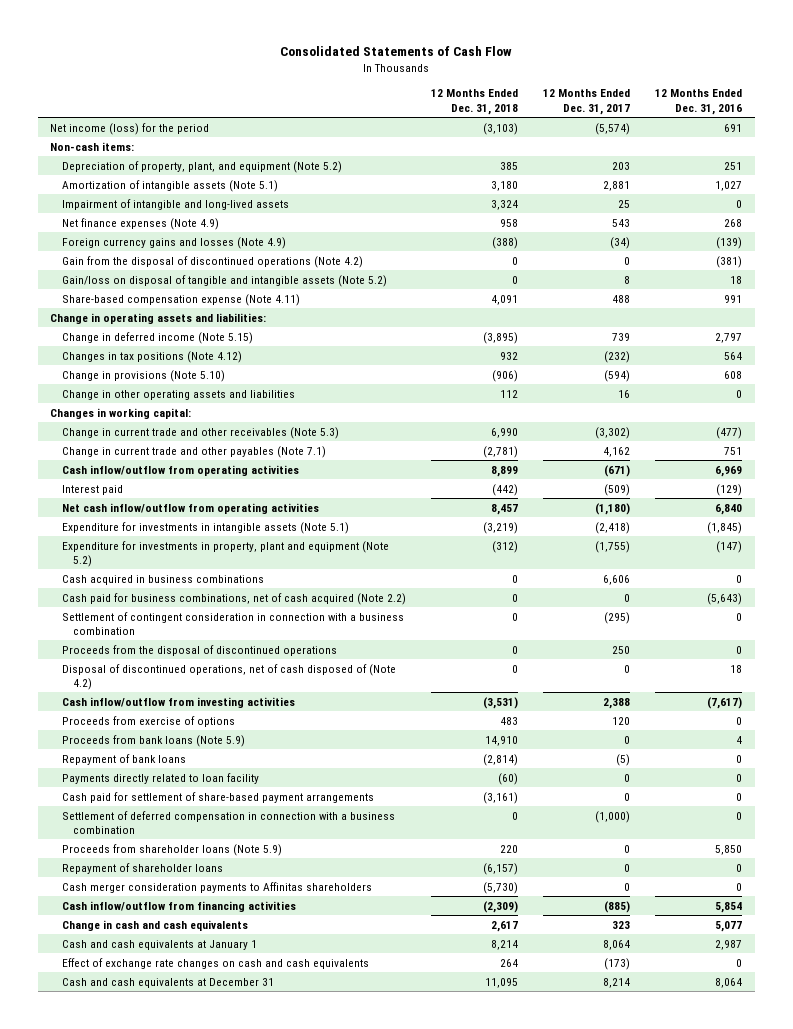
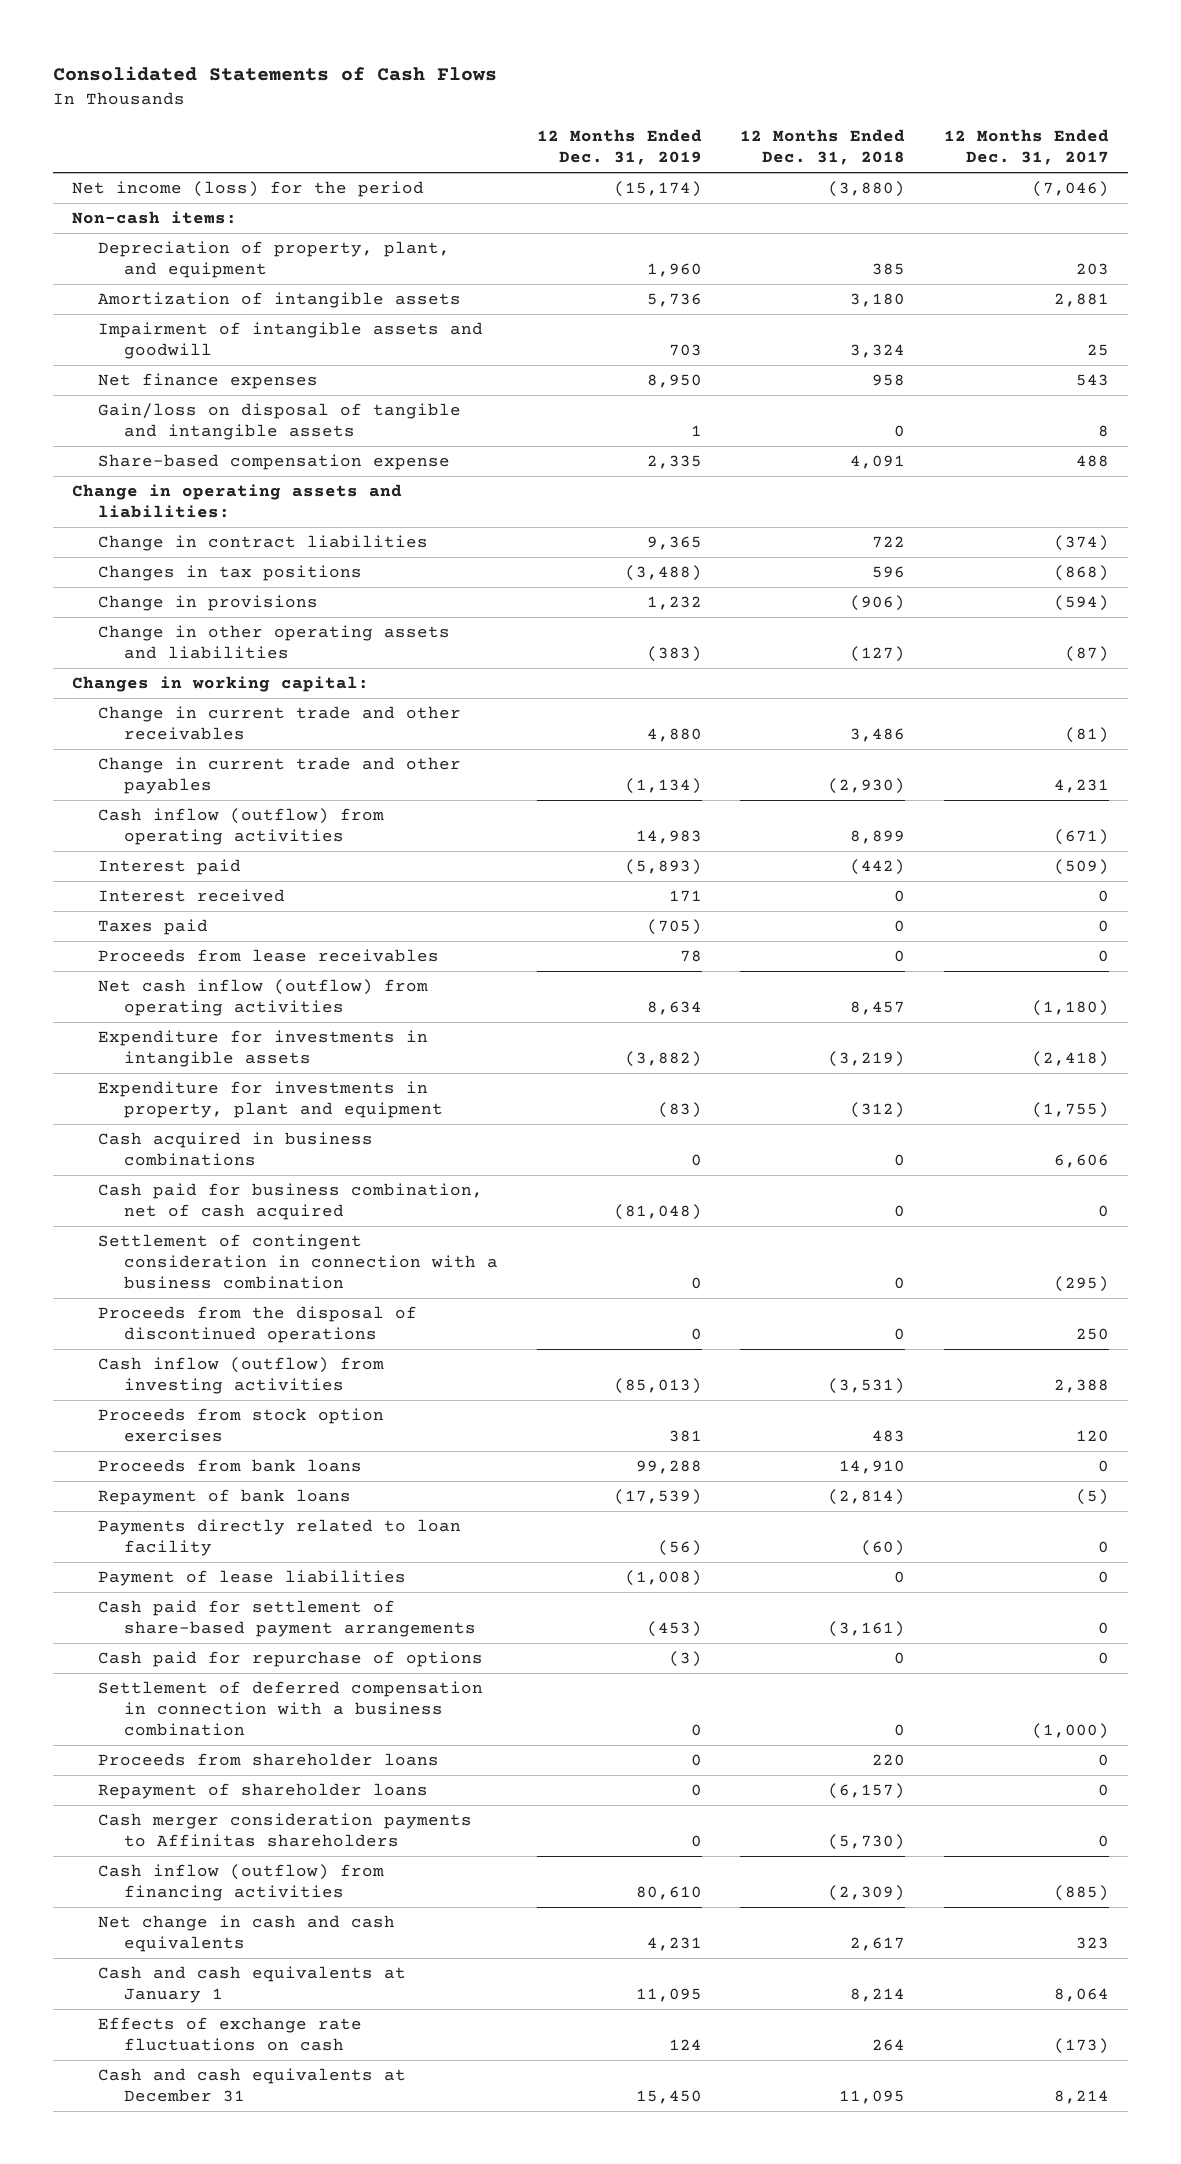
- Consolidated Statements of Cash Flow
+ Consolidated Statements of Cash Flows
- | 12 Months Ended Dec. 31, 2018 | 12 Months Ended Dec. 31, 2017 | 12 Months Ended Dec. 31, 2016
+ | 12 Months Ended Dec. 31, 2019 | 12 Months Ended Dec. 31, 2018 | 12 Months Ended Dec. 31, 2017
- Net income (loss) for the period | (3,103) | (5,574) | 691
+ Net income (loss) for the period | (15,174) | (3,880) | (7,046)
- Depreciation of property, plant, and equipment (Note 5.2) | 385 | 203 | 251
- Amortization of intangible assets (Note 5.1) | 3,180 | 2,881 | 1,027
- Impairment of intangible and long-lived assets | 3,324 | 25 | 0
- Net finance expenses (Note 4.9) | 958 | 543 | 268
- Foreign currency gains and losses (Note 4.9) | (388) | (34) | (139)
- Gain from the disposal of discontinued operations (Note 4.2) | 0 | 0 | (381)
- Gain/loss on disposal of tangible and intangible assets (Note 5.2) | 0 | 8 | 18
- Share-based compensation expense (Note 4.11) | 4,091 | 488 | 991
+ Depreciation of property, plant, and equipment | 1,960 | 385 | 203
+ Amortization of intangible assets | 5,736 | 3,180 | 2,881
+ Impairment of intangible assets and goodwill | 703 | 3,324 | 25
+ Net finance expenses | 8,950 | 958 | 543
+ Gain/loss on disposal of tangible and intangible assets | 1 | 0 | 8
+ Share-based compensation expense | 2,335 | 4,091 | 488
- Change in deferred income (Note 5.15) | (3,895) | 739 | 2,797
- Changes in tax positions (Note 4.12) | 932 | (232) | 564
- Change in provisions (Note 5.10) | (906) | (594) | 608
- Change in other operating assets and liabilities | 112 | 16 | 0
+ Change in contract liabilities | 9,365 | 722 | (374)
+ Changes in tax positions | (3,488) | 596 | (868)
+ Change in provisions | 1,232 | (906) | (594)
+ Change in other operating assets and liabilities | (383) | (127) | (87)
- Change in current trade and other receivables (Note 5.3) | 6,990 | (3,302) | (477)
- Change in current trade and other payables (Note 7.1) | (2,781) | 4,162 | 751
- Cash inflow/outflow from operating activities | 8,899 | (671) | 6,969
+ Change in current trade and other receivables | 4,880 | 3,486 | (81)
+ Change in current trade and other payables | (1,134) | (2,930) | 4,231
+ Cash inflow (outflow) from operating activities | 14,983 | 8,899 | (671)
- Net cash inflow/outflow from operating activities | 8,457 | (1,180) | 6,840
- Expenditure for investments in intangible assets (Note 5.1) | (3,219) | (2,418) | (1,845)
- Expenditure for investments in property, plant and equipment (Note 5.2) | (312) | (1,755) | (147)
+ Interest received | 171 | 0 | 0
+ Taxes paid | (705) | 0 | 0
+ Proceeds from lease receivables | 78 | 0 | 0
+ Net cash inflow (outflow) from operating activities | 8,634 | 8,457 | (1,180)
+ Expenditure for investments in intangible assets | (3,882) | (3,219) | (2,418)
+ Expenditure for investments in property, plant and equipment | (83) | (312) | (1,755)
- Cash paid for business combinations, net of cash acquired (Note 2.2) | 0 | 0 | (5,643)
+ Cash paid for business combination, net of cash acquired | (81,048) | 0 | 0
- Disposal of discontinued operations, net of cash disposed of (Note 4.2) | 0 | 0 | 18
- Cash inflow/outflow from investing activities | (3,531) | 2,388 | (7,617)
- Proceeds from exercise of options | 483 | 120 | 0
- Proceeds from bank loans (Note 5.9) | 14,910 | 0 | 4
+ Cash inflow (outflow) from investing activities | (85,013) | (3,531) | 2,388
+ Proceeds from stock option exercises | 381 | 483 | 120
+ Proceeds from bank loans | 99,288 | 14,910 | 0
+ Payment of lease liabilities | (1,008) | 0 | 0
+ Cash paid for repurchase of options | (3) | 0 | 0
- Proceeds from shareholder loans (Note 5.9) | 220 | 0 | 5,850
+ Proceeds from shareholder loans | 0 | 220 | 0
- Cash inflow/outflow from financing activities | (2,309) | (885) | 5,854
- Change in cash and cash equivalents | 2,617 | 323 | 5,077
+ Cash inflow (outflow) from financing activities | 80,610 | (2,309) | (885)
+ Net change in cash and cash equivalents | 4,231 | 2,617 | 323
- Effect of exchange rate changes on cash and cash equivalents | 264 | (173) | 0
+ Effects of exchange rate fluctuations on cash | 124 | 264 | (173)

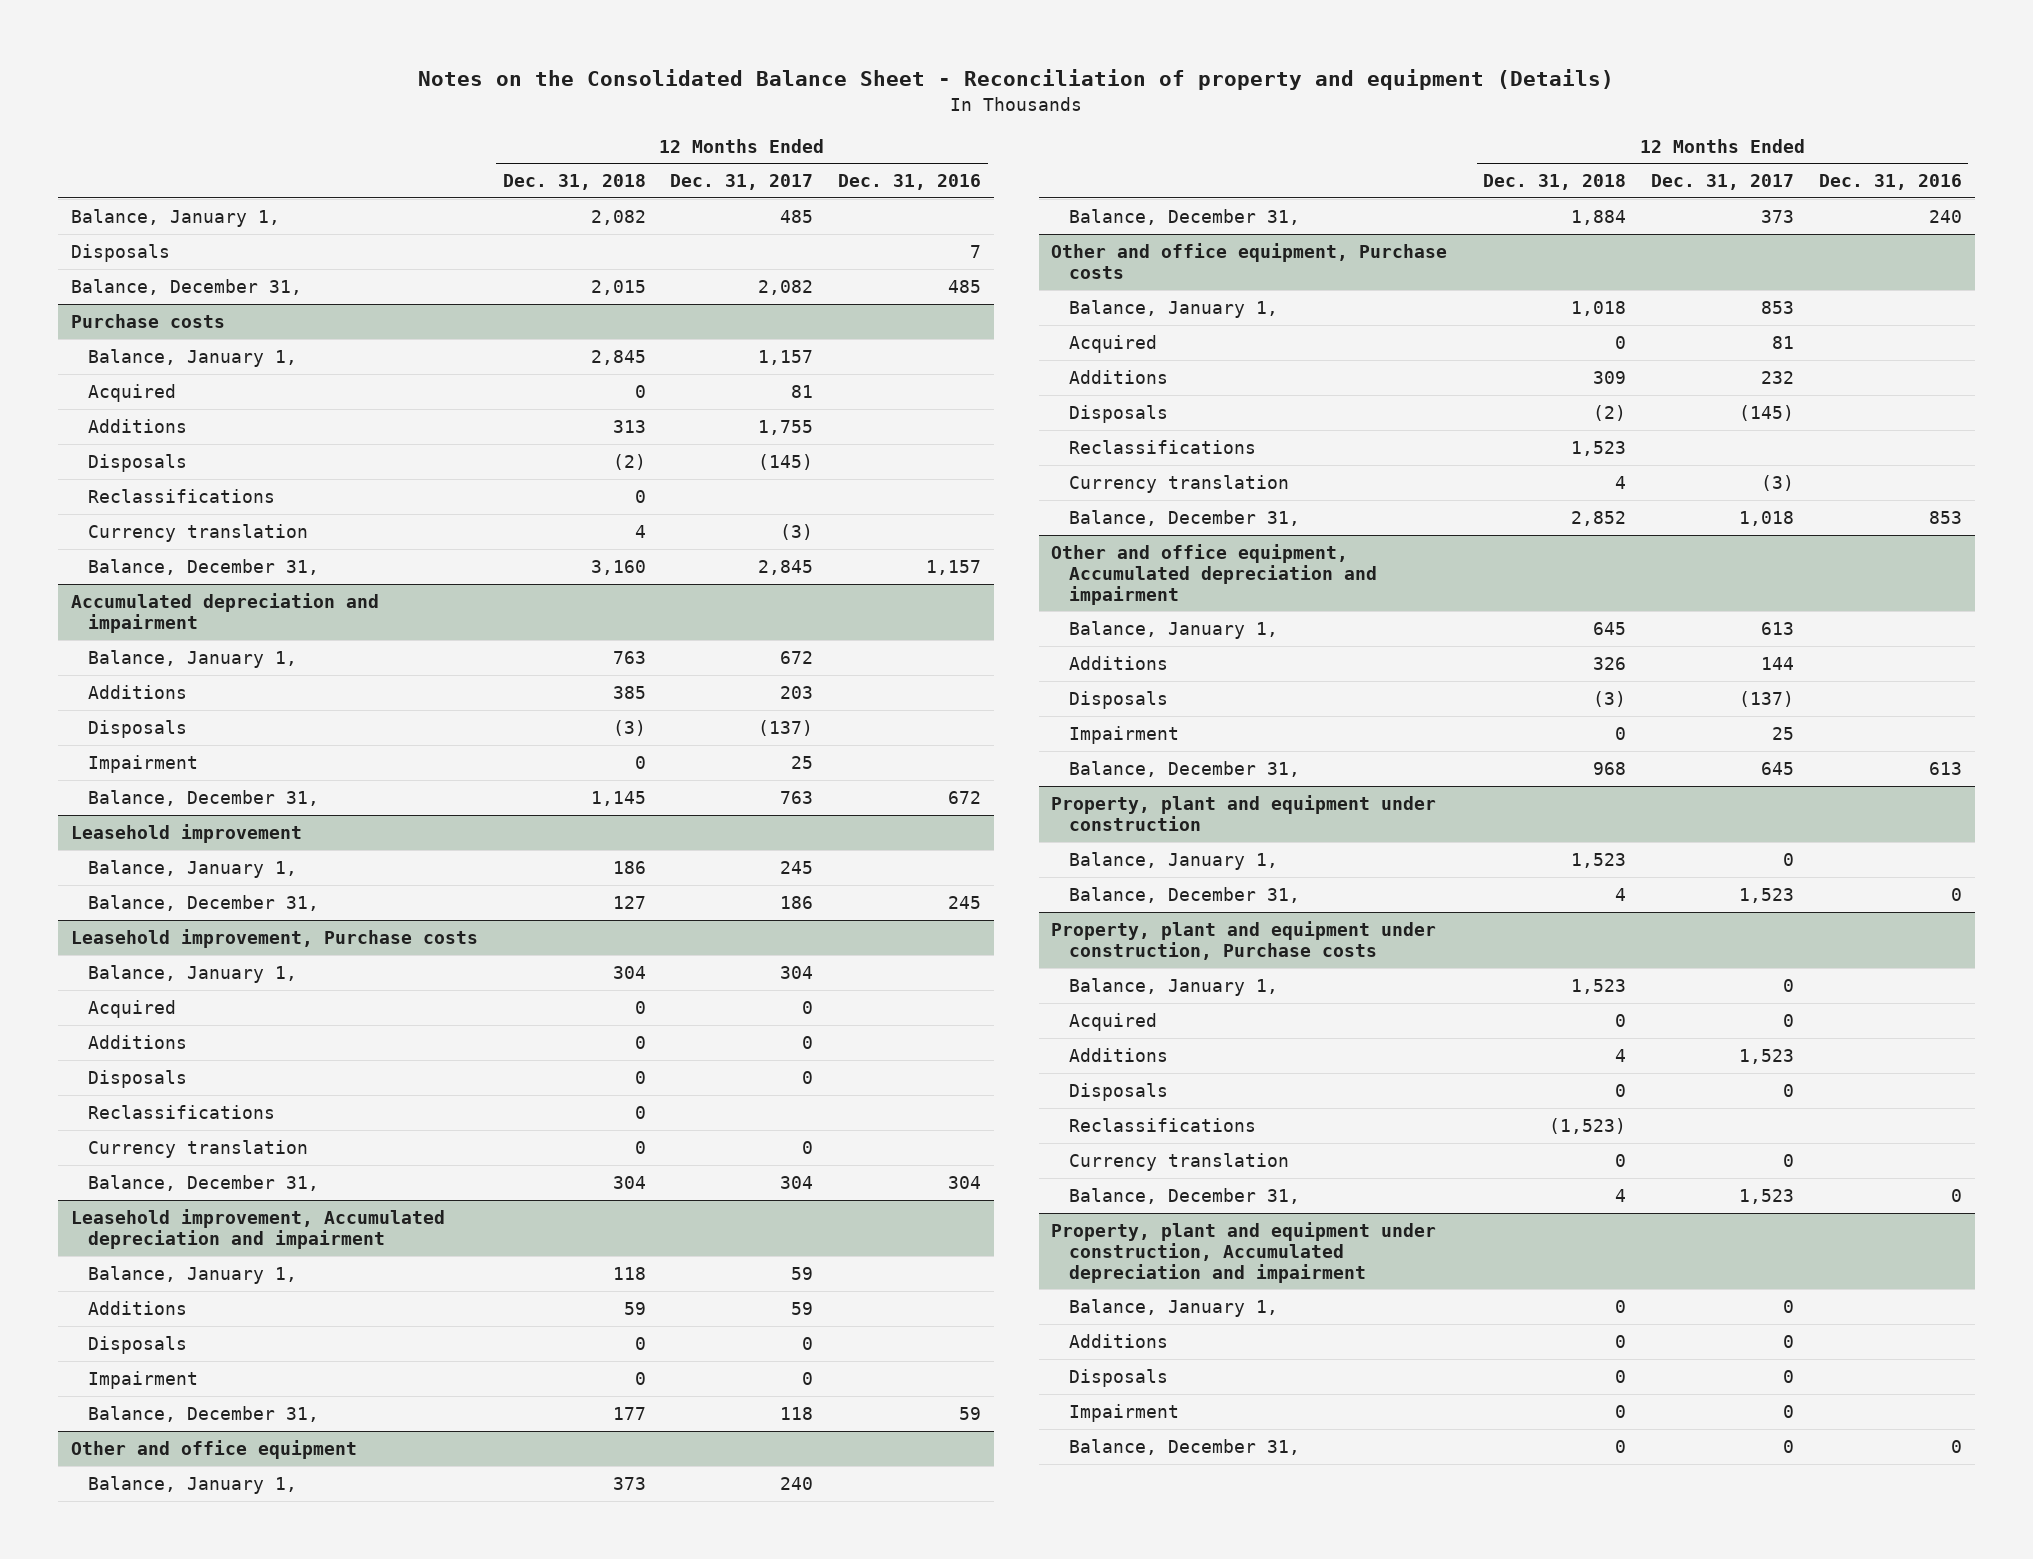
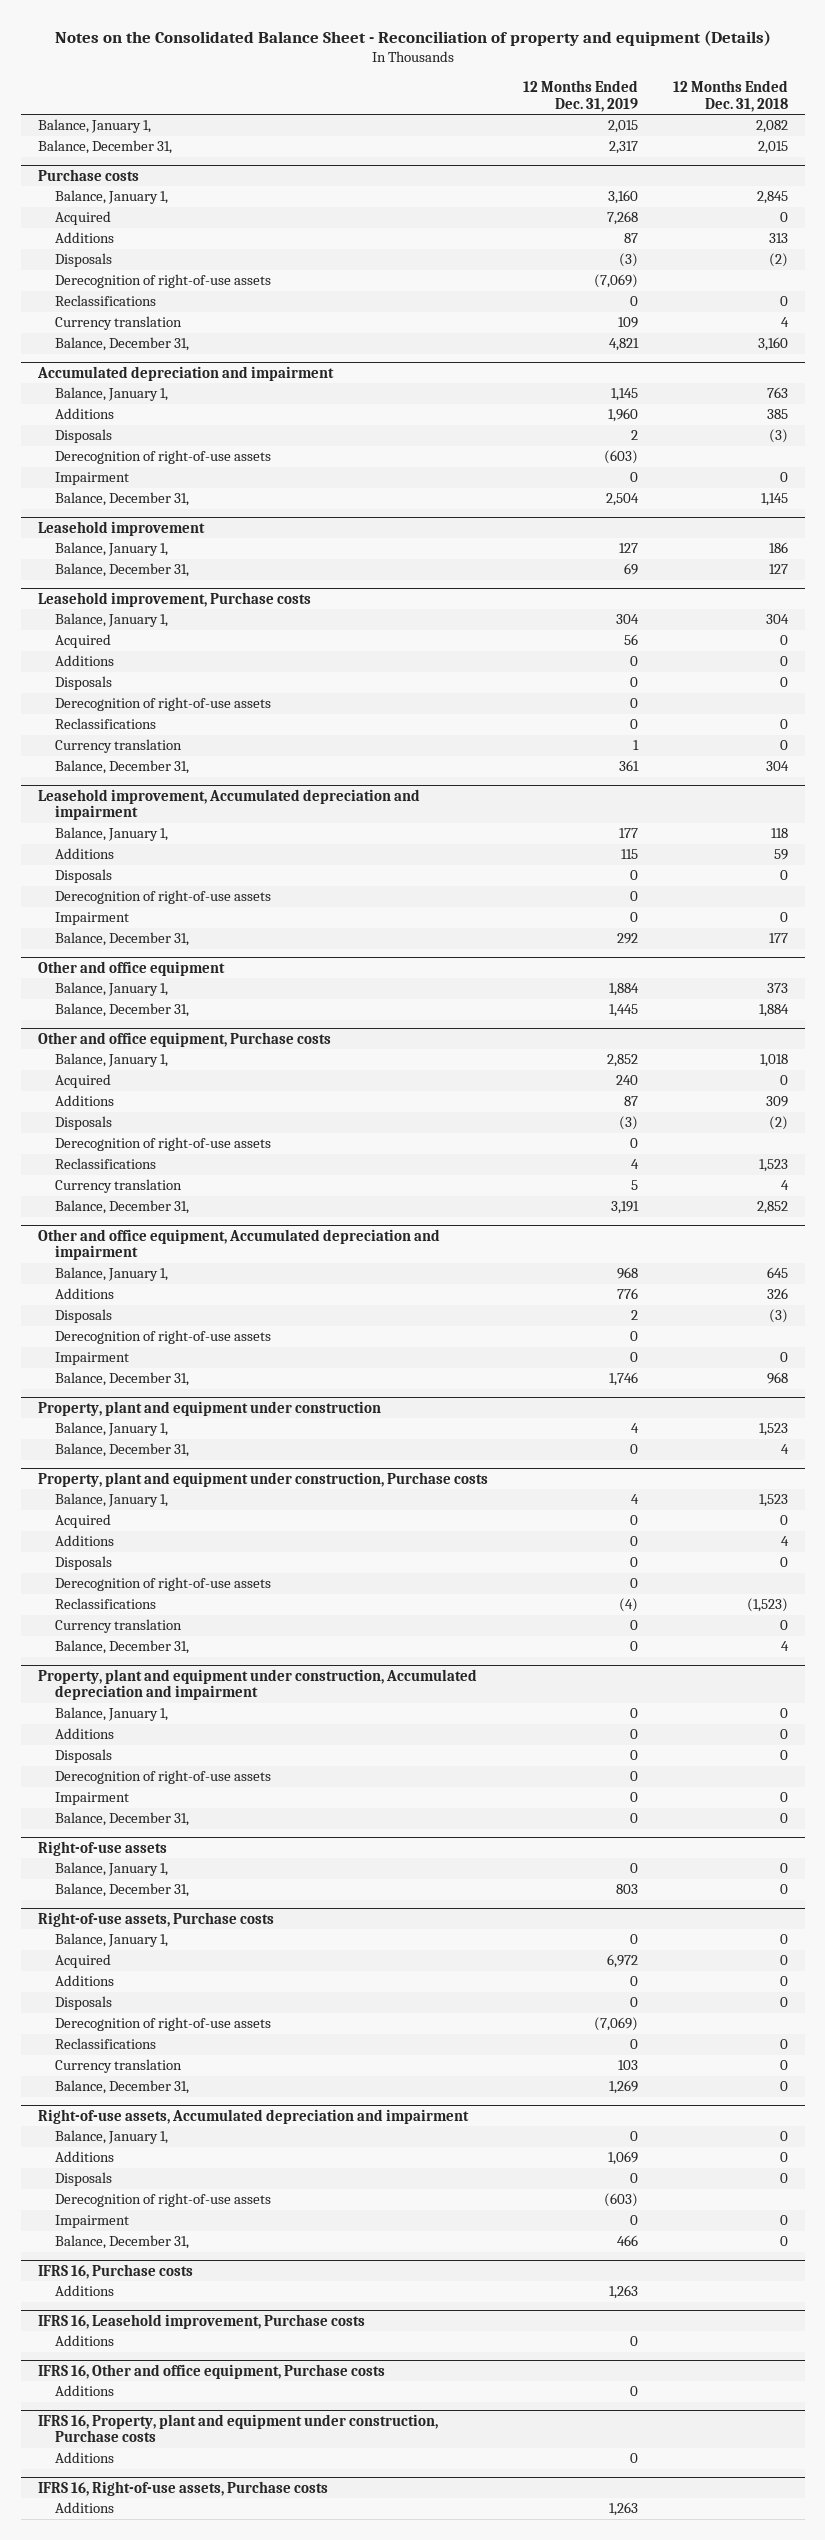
- | 12 Months Ended Dec. 31, 2018 | 12 Months Ended Dec. 31, 2017 | 12 Months Ended Dec. 31, 2016
+ | 12 Months Ended Dec. 31, 2019 | 12 Months Ended Dec. 31, 2018
- Disposals | | | 7
@ Purchase costs
+ Derecognition of right-of-use assets | (7,069) |
@ Accumulated depreciation and impairment
+ Derecognition of right-of-use assets | (603) |
@ Leasehold improvement, Purchase costs
+ Derecognition of right-of-use assets | 0 |
@ Leasehold improvement, Accumulated depreciation and impairment
+ Derecognition of right-of-use assets | 0 |
@ Other and office equipment, Purchase costs
+ Derecognition of right-of-use assets | 0 |
@ Other and office equipment, Accumulated depreciation and impairment
+ Derecognition of right-of-use assets | 0 |
@ Property, plant and equipment under construction, Purchase costs
+ Derecognition of right-of-use assets | 0 |
@ Property, plant and equipment under construction, Accumulated depreciation and impairment
+ Derecognition of right-of-use assets | 0 |
+ Right-of-use assets
+ Balance, January 1, | 0 | 0
+ Balance, December 31, | 803 | 0
+ Right-of-use assets, Purchase costs
+ Balance, January 1, | 0 | 0
+ Acquired | 6,972 | 0
+ Additions | 0 | 0
+ Disposals | 0 | 0
+ Derecognition of right-of-use assets | (7,069) |
+ Reclassifications | 0 | 0
+ Currency translation | 103 | 0
+ Balance, December 31, | 1,269 | 0
+ Right-of-use assets, Accumulated depreciation and impairment
+ Balance, January 1, | 0 | 0
+ Additions | 1,069 | 0
+ Disposals | 0 | 0
+ Derecognition of right-of-use assets | (603) |
+ Impairment | 0 | 0
+ Balance, December 31, | 466 | 0
+ IFRS 16, Purchase costs
+ Additions | 1,263 |
+ IFRS 16, Leasehold improvement, Purchase costs
+ Additions | 0 |
+ IFRS 16, Other and office equipment, Purchase costs
+ Additions | 0 |
+ IFRS 16, Property, plant and equipment under construction, Purchase costs
+ Additions | 0 |
+ IFRS 16, Right-of-use assets, Purchase costs
+ Additions | 1,263 |

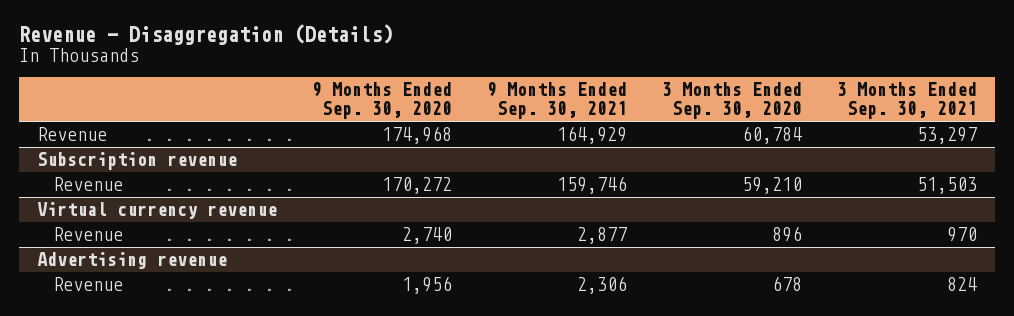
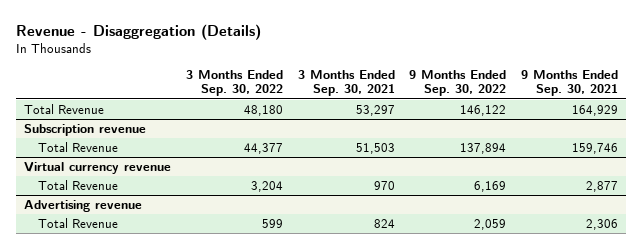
- | 9 Months Ended Sep. 30, 2020 | 9 Months Ended Sep. 30, 2021 | 3 Months Ended Sep. 30, 2020 | 3 Months Ended Sep. 30, 2021
+ | 3 Months Ended Sep. 30, 2022 | 3 Months Ended Sep. 30, 2021 | 9 Months Ended Sep. 30, 2022 | 9 Months Ended Sep. 30, 2021
- Revenue | 174,968 | 164,929 | 60,784 | 53,297
+ Total Revenue | 48,180 | 53,297 | 146,122 | 164,929
@ Subscription revenue
- Revenue | 170,272 | 159,746 | 59,210 | 51,503
+ Total Revenue | 44,377 | 51,503 | 137,894 | 159,746
@ Virtual currency revenue
- Revenue | 2,740 | 2,877 | 896 | 970
+ Total Revenue | 3,204 | 970 | 6,169 | 2,877
@ Advertising revenue
- Revenue | 1,956 | 2,306 | 678 | 824
+ Total Revenue | 599 | 824 | 2,059 | 2,306

